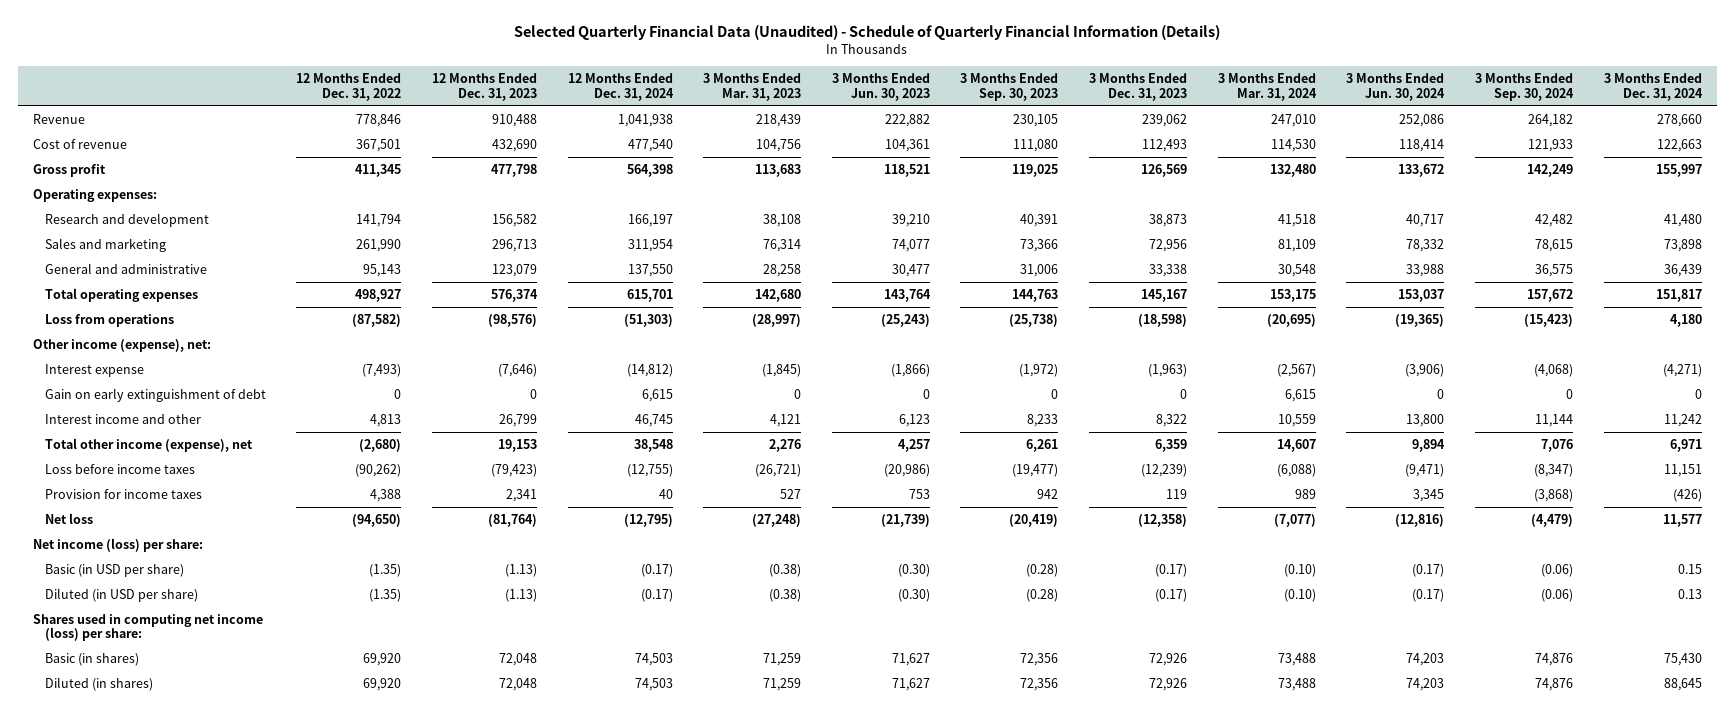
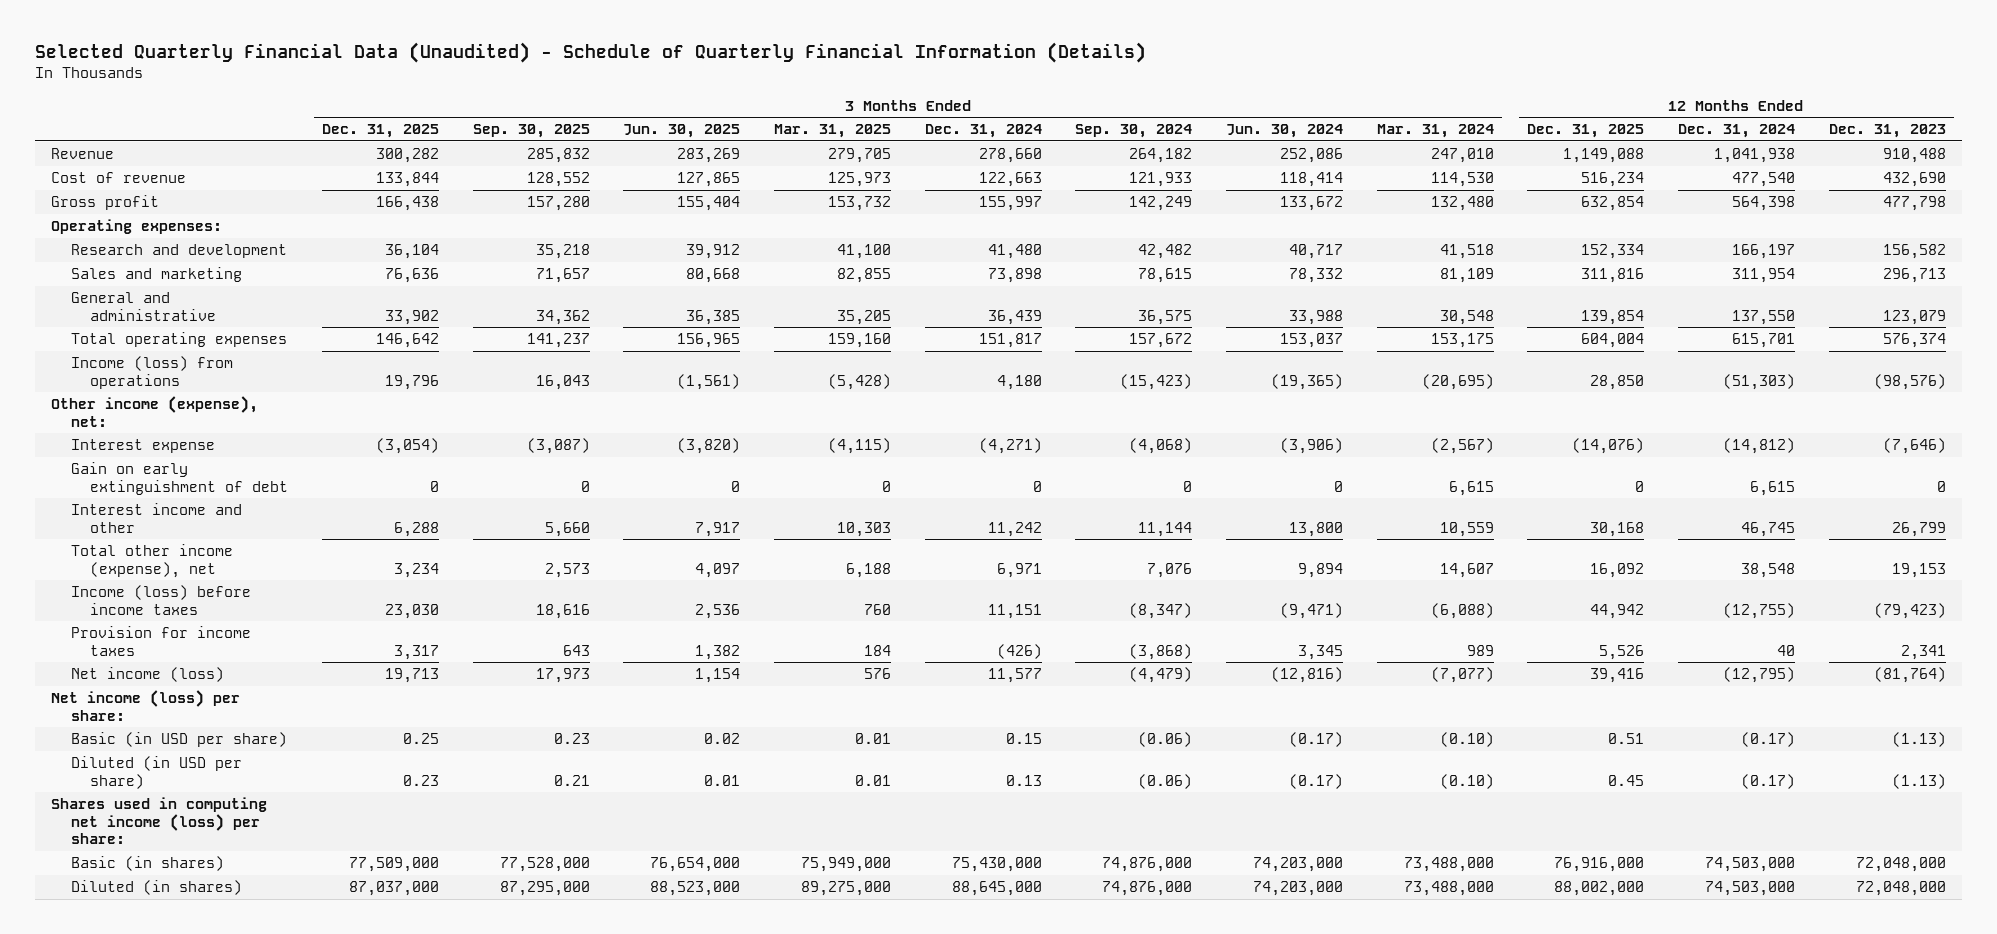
- | 12 Months Ended Dec. 31, 2022 | 12 Months Ended Dec. 31, 2023 | 12 Months Ended Dec. 31, 2024 | 3 Months Ended Mar. 31, 2023 | 3 Months Ended Jun. 30, 2023 | 3 Months Ended Sep. 30, 2023 | 3 Months Ended Dec. 31, 2023 | 3 Months Ended Mar. 31, 2024 | 3 Months Ended Jun. 30, 2024 | 3 Months Ended Sep. 30, 2024 | 3 Months Ended Dec. 31, 2024
+ | 3 Months Ended Dec. 31, 2025 | 3 Months Ended Sep. 30, 2025 | 3 Months Ended Jun. 30, 2025 | 3 Months Ended Mar. 31, 2025 | 3 Months Ended Dec. 31, 2024 | 3 Months Ended Sep. 30, 2024 | 3 Months Ended Jun. 30, 2024 | 3 Months Ended Mar. 31, 2024 | 12 Months Ended Dec. 31, 2025 | 12 Months Ended Dec. 31, 2024 | 12 Months Ended Dec. 31, 2023
- Loss from operations | (87,582) | (98,576) | (51,303) | (28,997) | (25,243) | (25,738) | (18,598) | (20,695) | (19,365) | (15,423) | 4,180
+ Income (loss) from operations | 19,796 | 16,043 | (1,561) | (5,428) | 4,180 | (15,423) | (19,365) | (20,695) | 28,850 | (51,303) | (98,576)
- Loss before income taxes | (90,262) | (79,423) | (12,755) | (26,721) | (20,986) | (19,477) | (12,239) | (6,088) | (9,471) | (8,347) | 11,151
+ Income (loss) before income taxes | 23,030 | 18,616 | 2,536 | 760 | 11,151 | (8,347) | (9,471) | (6,088) | 44,942 | (12,755) | (79,423)
- Net loss | (94,650) | (81,764) | (12,795) | (27,248) | (21,739) | (20,419) | (12,358) | (7,077) | (12,816) | (4,479) | 11,577
+ Net income (loss) | 19,713 | 17,973 | 1,154 | 576 | 11,577 | (4,479) | (12,816) | (7,077) | 39,416 | (12,795) | (81,764)
- Basic (in shares) | 69,920 | 72,048 | 74,503 | 71,259 | 71,627 | 72,356 | 72,926 | 73,488 | 74,203 | 74,876 | 75,430
- Diluted (in shares) | 69,920 | 72,048 | 74,503 | 71,259 | 71,627 | 72,356 | 72,926 | 73,488 | 74,203 | 74,876 | 88,645
+ Basic (in shares) | 77,509,000 | 77,528,000 | 76,654,000 | 75,949,000 | 75,430,000 | 74,876,000 | 74,203,000 | 73,488,000 | 76,916,000 | 74,503,000 | 72,048,000
+ Diluted (in shares) | 87,037,000 | 87,295,000 | 88,523,000 | 89,275,000 | 88,645,000 | 74,876,000 | 74,203,000 | 73,488,000 | 88,002,000 | 74,503,000 | 72,048,000

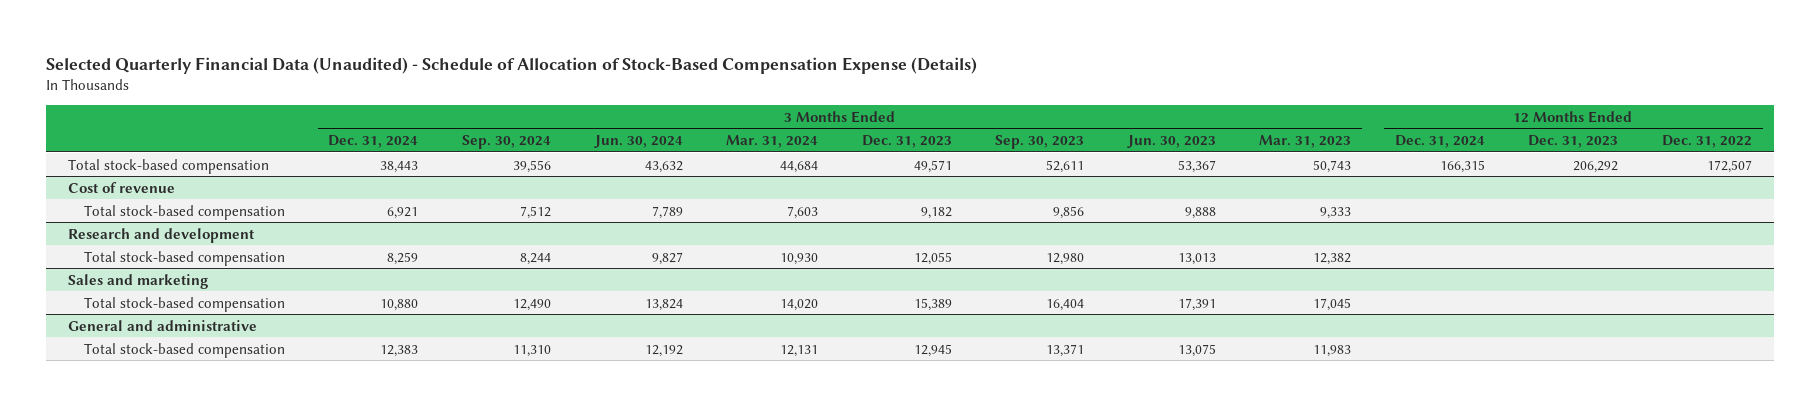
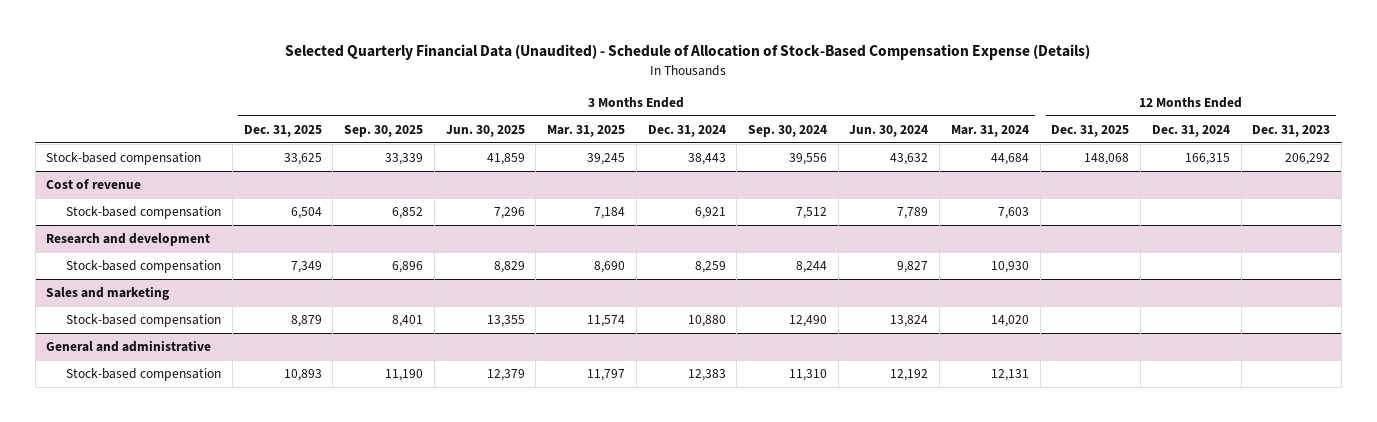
- | 3 Months Ended Dec. 31, 2024 | 3 Months Ended Sep. 30, 2024 | 3 Months Ended Jun. 30, 2024 | 3 Months Ended Mar. 31, 2024 | 3 Months Ended Dec. 31, 2023 | 3 Months Ended Sep. 30, 2023 | 3 Months Ended Jun. 30, 2023 | 3 Months Ended Mar. 31, 2023 | 12 Months Ended Dec. 31, 2024 | 12 Months Ended Dec. 31, 2023 | 12 Months Ended Dec. 31, 2022
+ | 3 Months Ended Dec. 31, 2025 | 3 Months Ended Sep. 30, 2025 | 3 Months Ended Jun. 30, 2025 | 3 Months Ended Mar. 31, 2025 | 3 Months Ended Dec. 31, 2024 | 3 Months Ended Sep. 30, 2024 | 3 Months Ended Jun. 30, 2024 | 3 Months Ended Mar. 31, 2024 | 12 Months Ended Dec. 31, 2025 | 12 Months Ended Dec. 31, 2024 | 12 Months Ended Dec. 31, 2023
- Total stock-based compensation | 38,443 | 39,556 | 43,632 | 44,684 | 49,571 | 52,611 | 53,367 | 50,743 | 166,315 | 206,292 | 172,507
+ Stock-based compensation | 33,625 | 33,339 | 41,859 | 39,245 | 38,443 | 39,556 | 43,632 | 44,684 | 148,068 | 166,315 | 206,292
@ Cost of revenue
- Total stock-based compensation | 6,921 | 7,512 | 7,789 | 7,603 | 9,182 | 9,856 | 9,888 | 9,333 | | |
+ Stock-based compensation | 6,504 | 6,852 | 7,296 | 7,184 | 6,921 | 7,512 | 7,789 | 7,603 | | |
@ Research and development
- Total stock-based compensation | 8,259 | 8,244 | 9,827 | 10,930 | 12,055 | 12,980 | 13,013 | 12,382 | | |
+ Stock-based compensation | 7,349 | 6,896 | 8,829 | 8,690 | 8,259 | 8,244 | 9,827 | 10,930 | | |
@ Sales and marketing
- Total stock-based compensation | 10,880 | 12,490 | 13,824 | 14,020 | 15,389 | 16,404 | 17,391 | 17,045 | | |
+ Stock-based compensation | 8,879 | 8,401 | 13,355 | 11,574 | 10,880 | 12,490 | 13,824 | 14,020 | | |
@ General and administrative
- Total stock-based compensation | 12,383 | 11,310 | 12,192 | 12,131 | 12,945 | 13,371 | 13,075 | 11,983 | | |
+ Stock-based compensation | 10,893 | 11,190 | 12,379 | 11,797 | 12,383 | 11,310 | 12,192 | 12,131 | | |

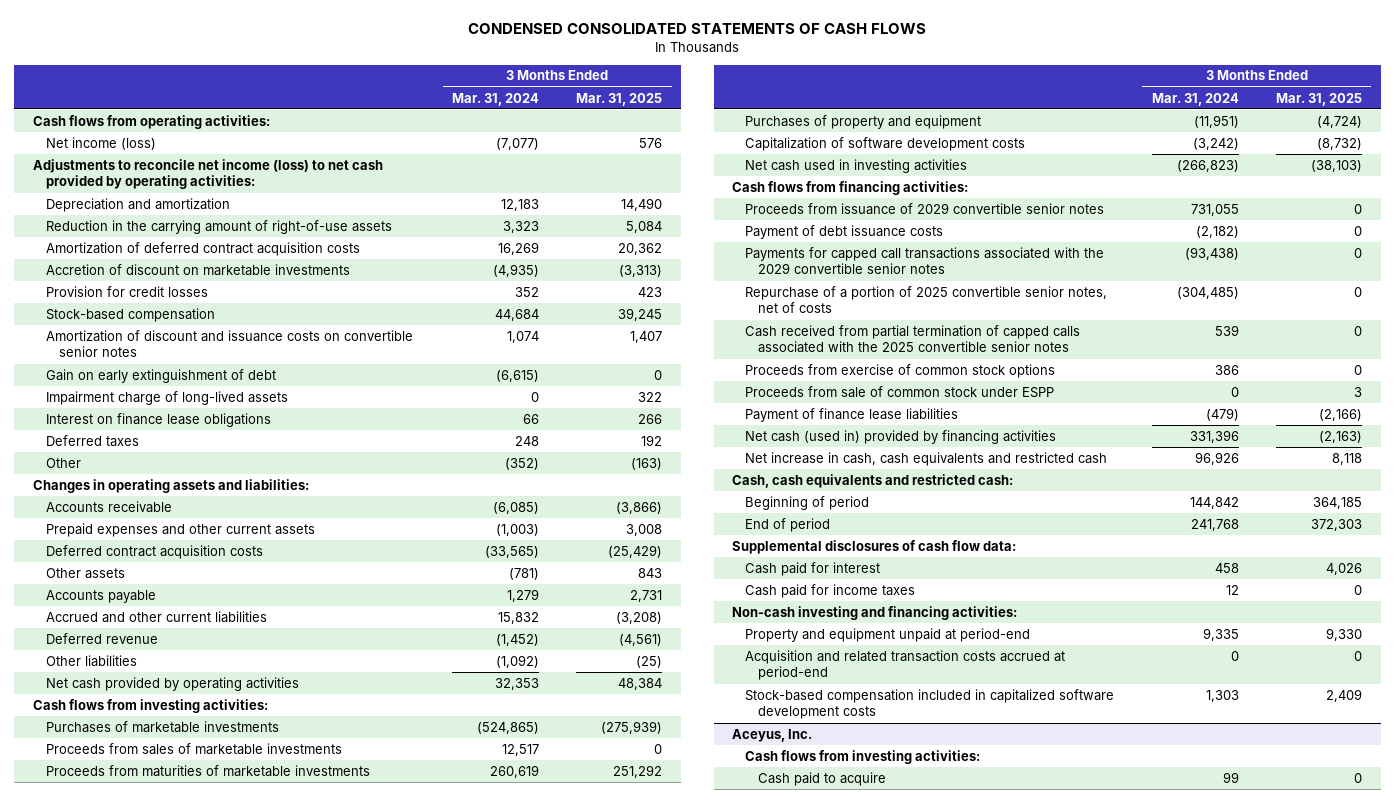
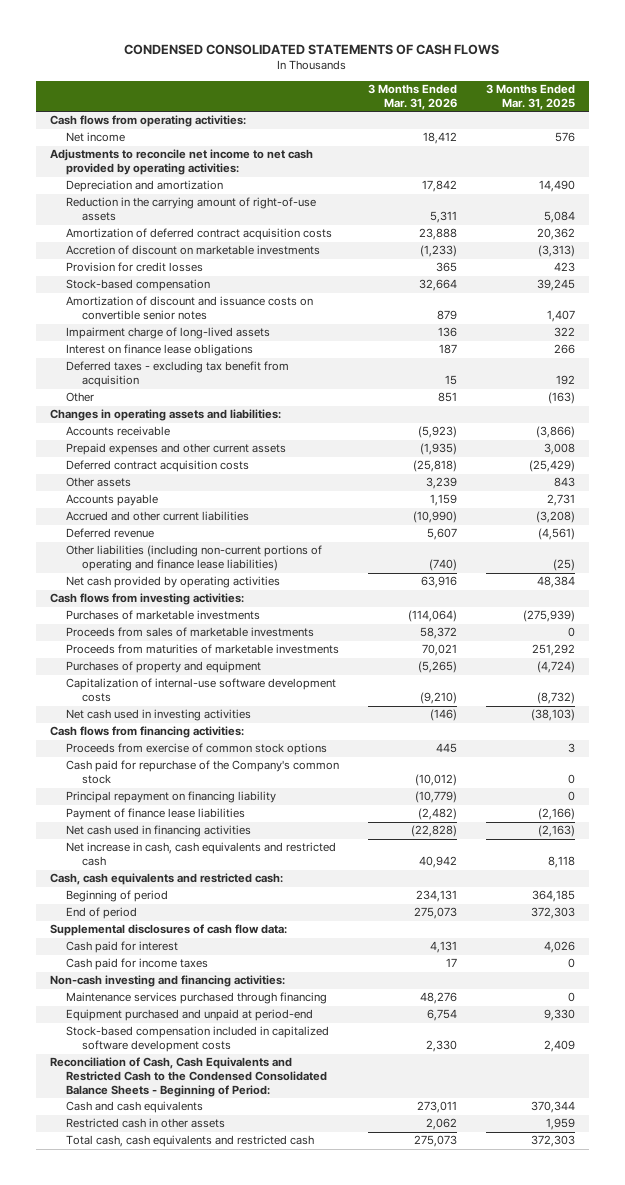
- | 3 Months Ended Mar. 31, 2024 | 3 Months Ended Mar. 31, 2025
+ | 3 Months Ended Mar. 31, 2026 | 3 Months Ended Mar. 31, 2025
- Net income (loss) | (7,077) | 576
- Adjustments to reconcile net income (loss) to net cash provided by operating activities:
+ Net income | 18,412 | 576
+ Adjustments to reconcile net income to net cash provided by operating activities:
- Gain on early extinguishment of debt | (6,615) | 0
- Deferred taxes | 248 | 192
+ Deferred taxes - excluding tax benefit from acquisition | 15 | 192
- Other liabilities | (1,092) | (25)
+ Other liabilities (including non-current portions of operating and finance lease liabilities) | (740) | (25)
- Capitalization of software development costs | (3,242) | (8,732)
+ Capitalization of internal-use software development costs | (9,210) | (8,732)
- Proceeds from issuance of 2029 convertible senior notes | 731,055 | 0
- Payment of debt issuance costs | (2,182) | 0
- Payments for capped call transactions associated with the 2029 convertible senior notes | (93,438) | 0
- Repurchase of a portion of 2025 convertible senior notes, net of costs | (304,485) | 0
- Cash received from partial termination of capped calls associated with the 2025 convertible senior notes | 539 | 0
- Proceeds from exercise of common stock options | 386 | 0
- Proceeds from sale of common stock under ESPP | 0 | 3
+ Proceeds from exercise of common stock options | 445 | 3
+ Cash paid for repurchase of the Company's common stock | (10,012) | 0
+ Principal repayment on financing liability | (10,779) | 0
- Net cash (used in) provided by financing activities | 331,396 | (2,163)
+ Net cash used in financing activities | (22,828) | (2,163)
- Property and equipment unpaid at period-end | 9,335 | 9,330
- Acquisition and related transaction costs accrued at period-end | 0 | 0
+ Maintenance services purchased through financing | 48,276 | 0
+ Equipment purchased and unpaid at period-end | 6,754 | 9,330
- Aceyus, Inc.
- Cash flows from investing activities:
- Cash paid to acquire | 99 | 0
+ Reconciliation of Cash, Cash Equivalents and Restricted Cash to the Condensed Consolidated Balance Sheets - Beginning of Period:
+ Cash and cash equivalents | 273,011 | 370,344
+ Restricted cash in other assets | 2,062 | 1,959
+ Total cash, cash equivalents and restricted cash | 275,073 | 372,303

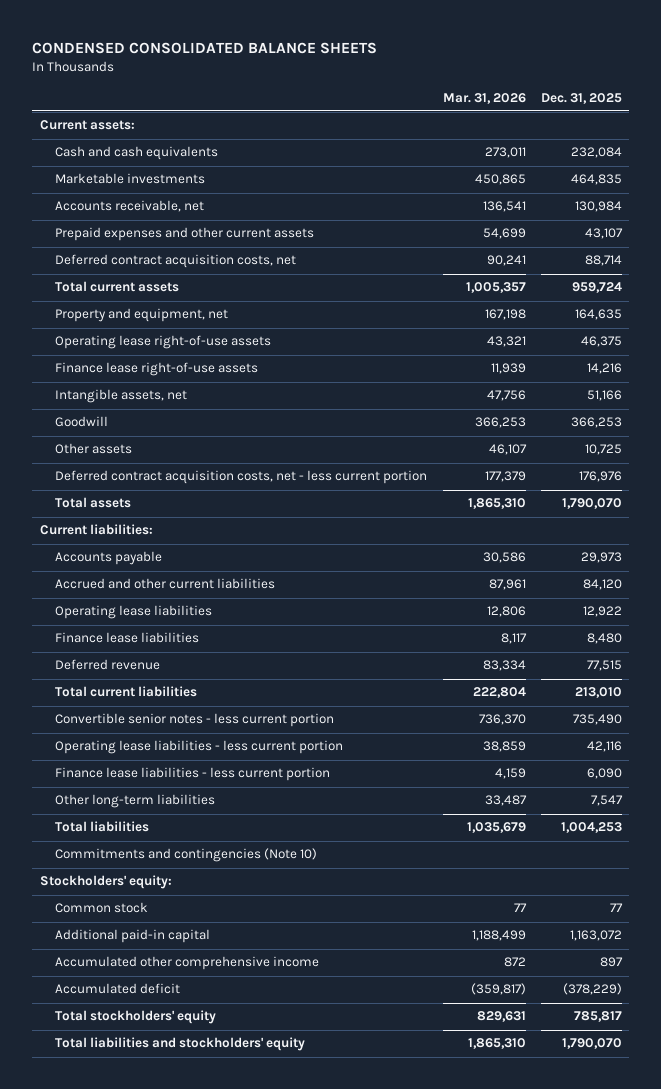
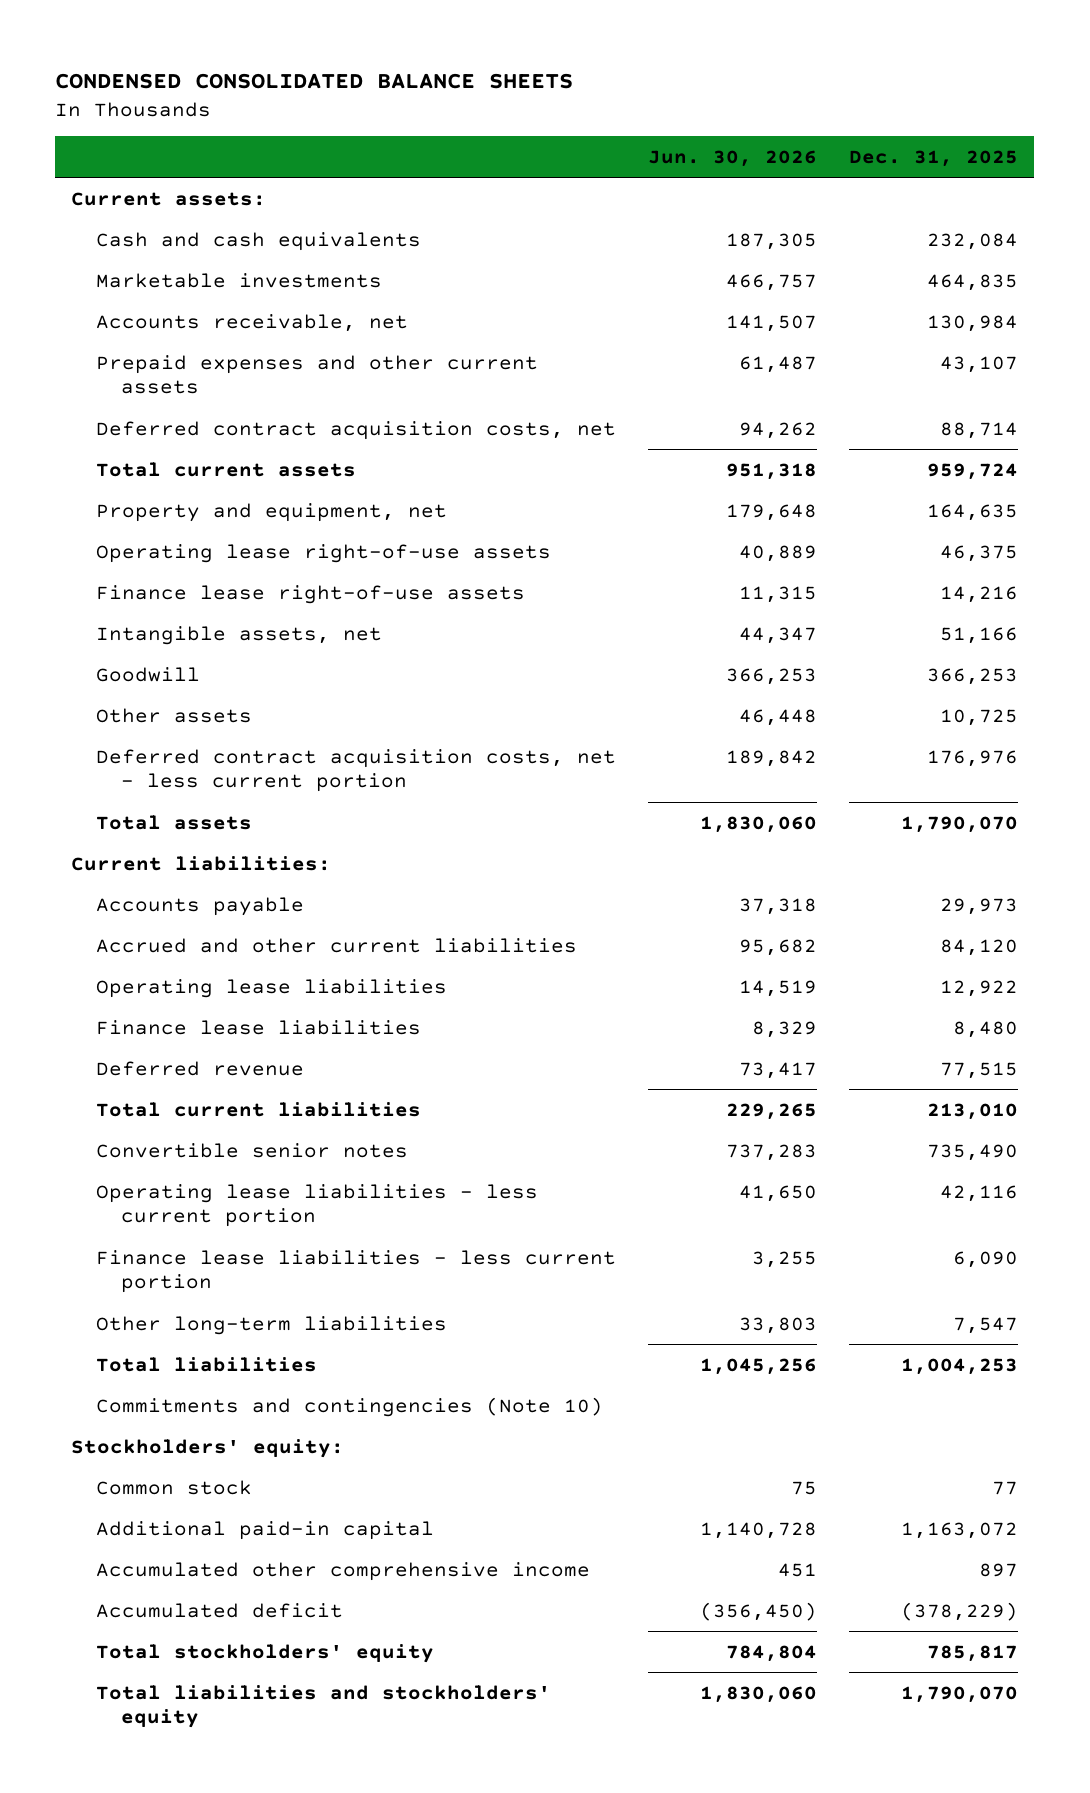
- | Mar. 31, 2026 | Dec. 31, 2025
+ | Jun. 30, 2026 | Dec. 31, 2025
- Convertible senior notes - less current portion | 736,370 | 735,490
+ Convertible senior notes | 737,283 | 735,490

